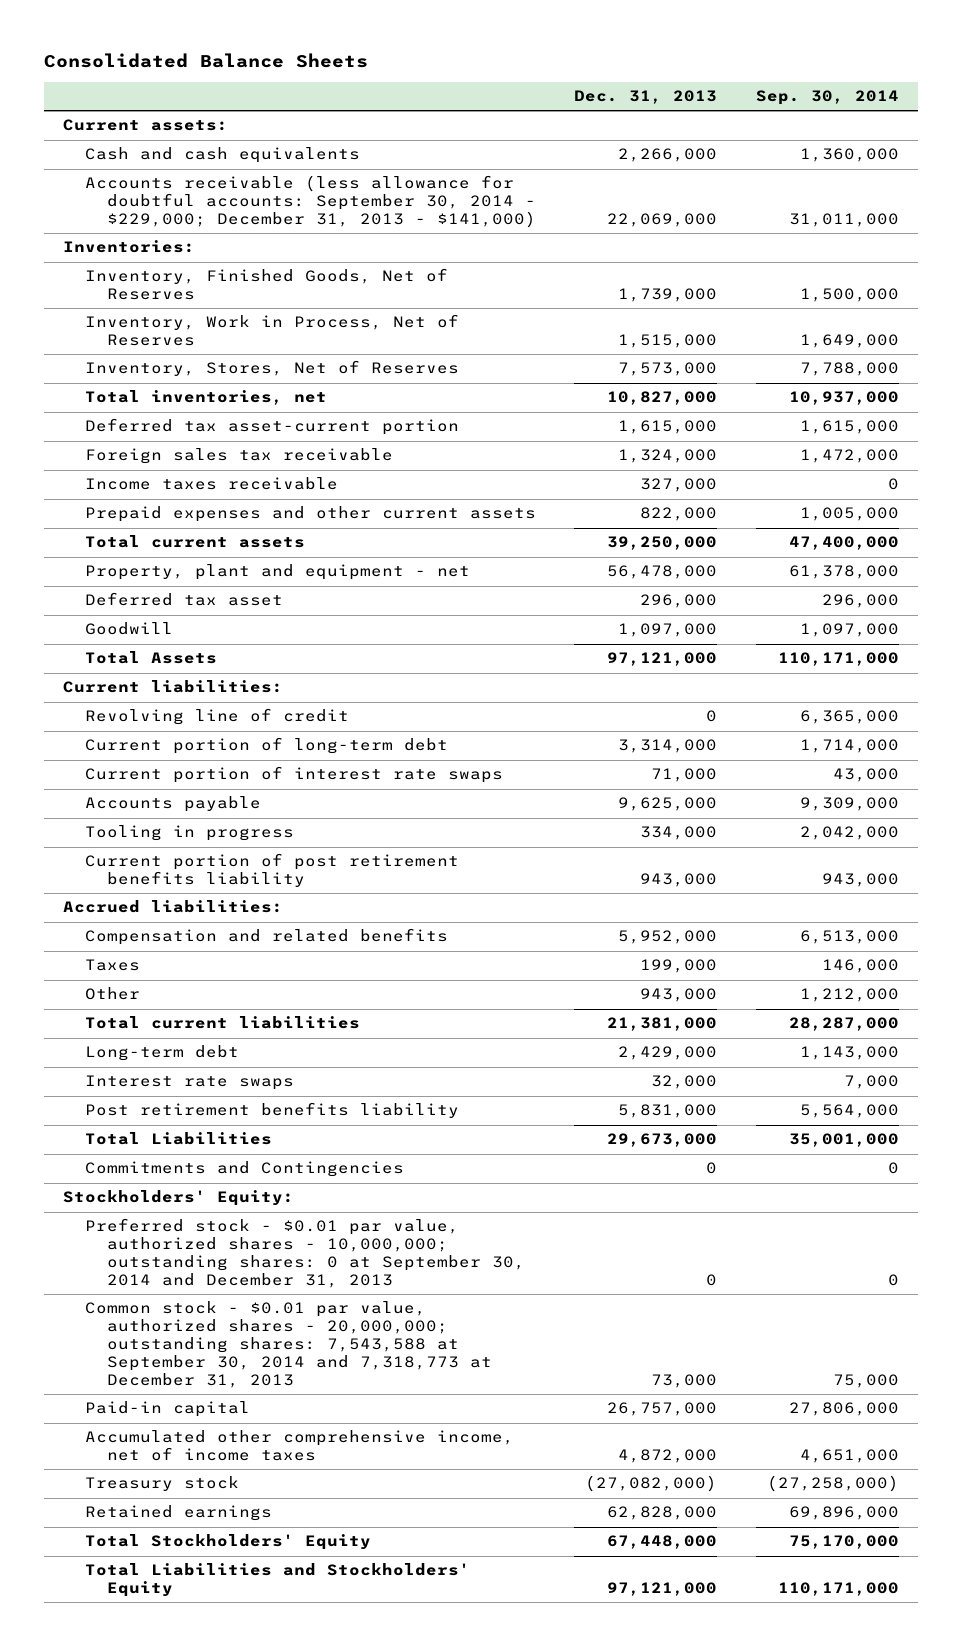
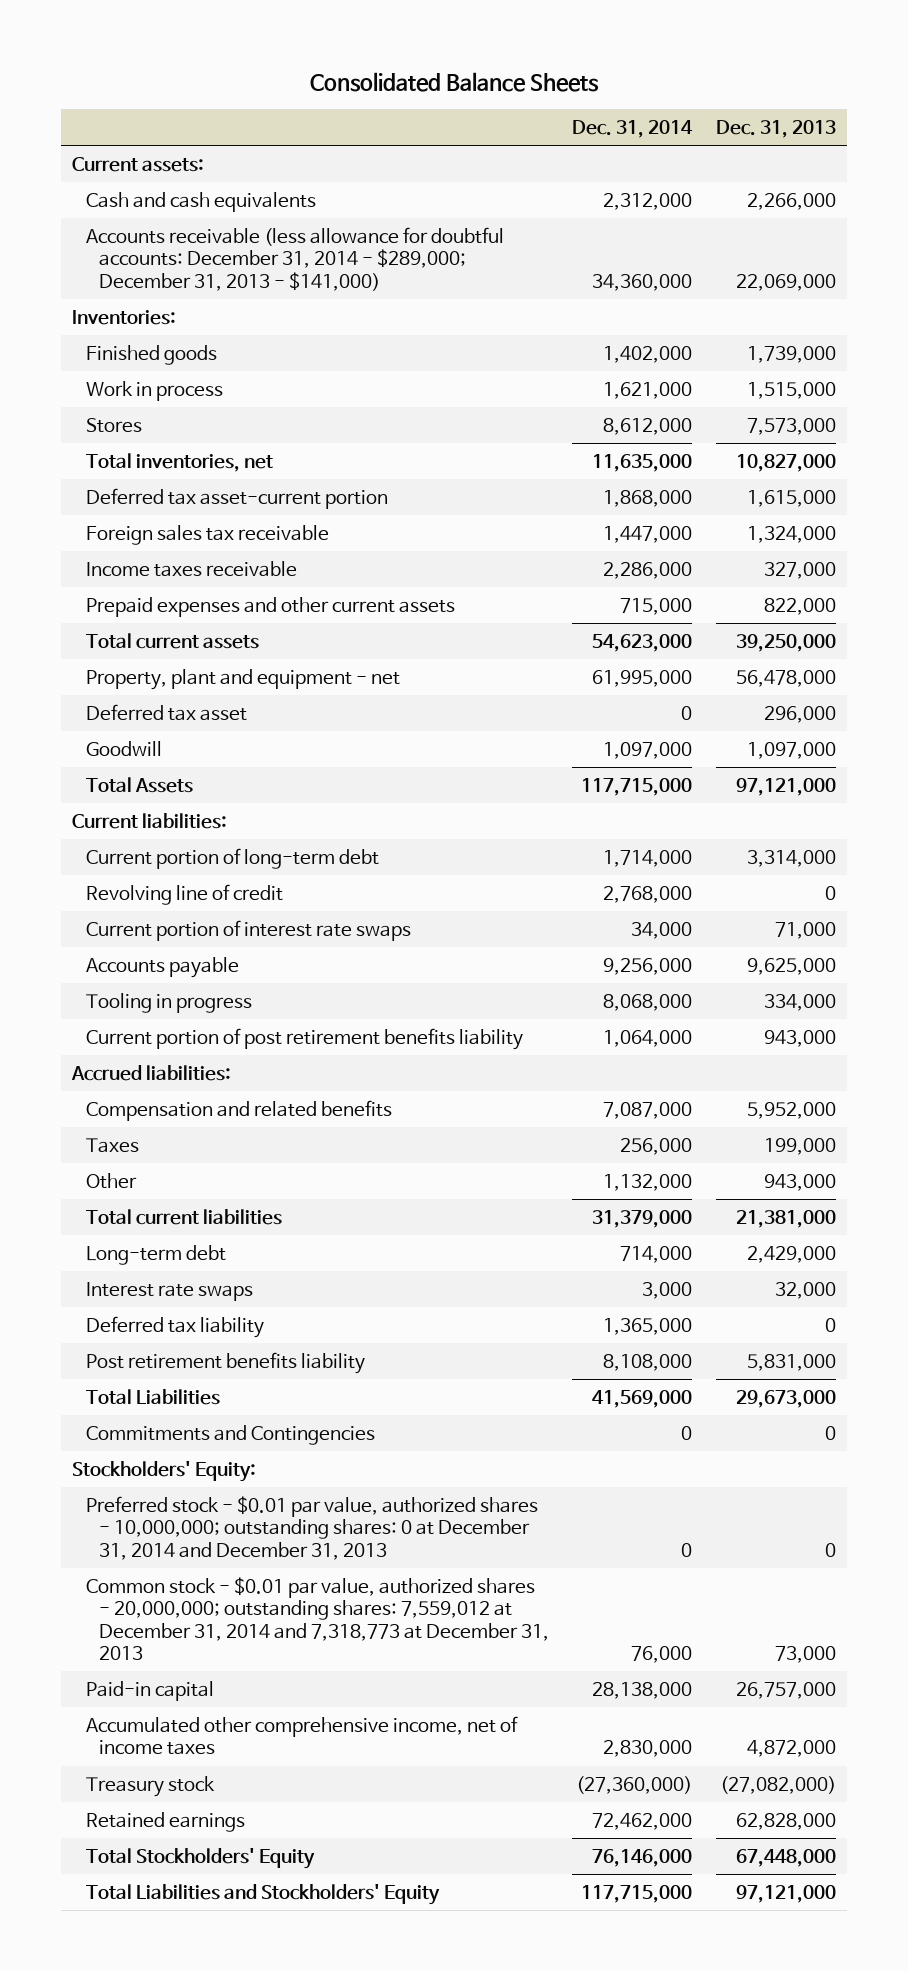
- | Dec. 31, 2013 | Sep. 30, 2014
+ | Dec. 31, 2014 | Dec. 31, 2013
- Accounts receivable (less allowance for doubtful accounts: September 30, 2014 - $229,000; December 31, 2013 - $141,000) | 22,069,000 | 31,011,000
+ Accounts receivable (less allowance for doubtful accounts: December 31, 2014 - $289,000; December 31, 2013 - $141,000) | 34,360,000 | 22,069,000
- Inventory, Finished Goods, Net of Reserves | 1,739,000 | 1,500,000
- Inventory, Work in Process, Net of Reserves | 1,515,000 | 1,649,000
- Inventory, Stores, Net of Reserves | 7,573,000 | 7,788,000
+ Finished goods | 1,402,000 | 1,739,000
+ Work in process | 1,621,000 | 1,515,000
+ Stores | 8,612,000 | 7,573,000
moved down: Revolving line of credit | 2,768,000 | 0
+ Deferred tax liability | 1,365,000 | 0
- Preferred stock - $0.01 par value, authorized shares - 10,000,000; outstanding shares: 0 at September 30, 2014 and December 31, 2013 | 0 | 0
- Common stock - $0.01 par value, authorized shares - 20,000,000; outstanding shares: 7,543,588 at September 30, 2014 and 7,318,773 at December 31, 2013 | 73,000 | 75,000
+ Preferred stock - $0.01 par value, authorized shares - 10,000,000; outstanding shares: 0 at December 31, 2014 and December 31, 2013 | 0 | 0
+ Common stock - $0.01 par value, authorized shares - 20,000,000; outstanding shares: 7,559,012 at December 31, 2014 and 7,318,773 at December 31, 2013 | 76,000 | 73,000

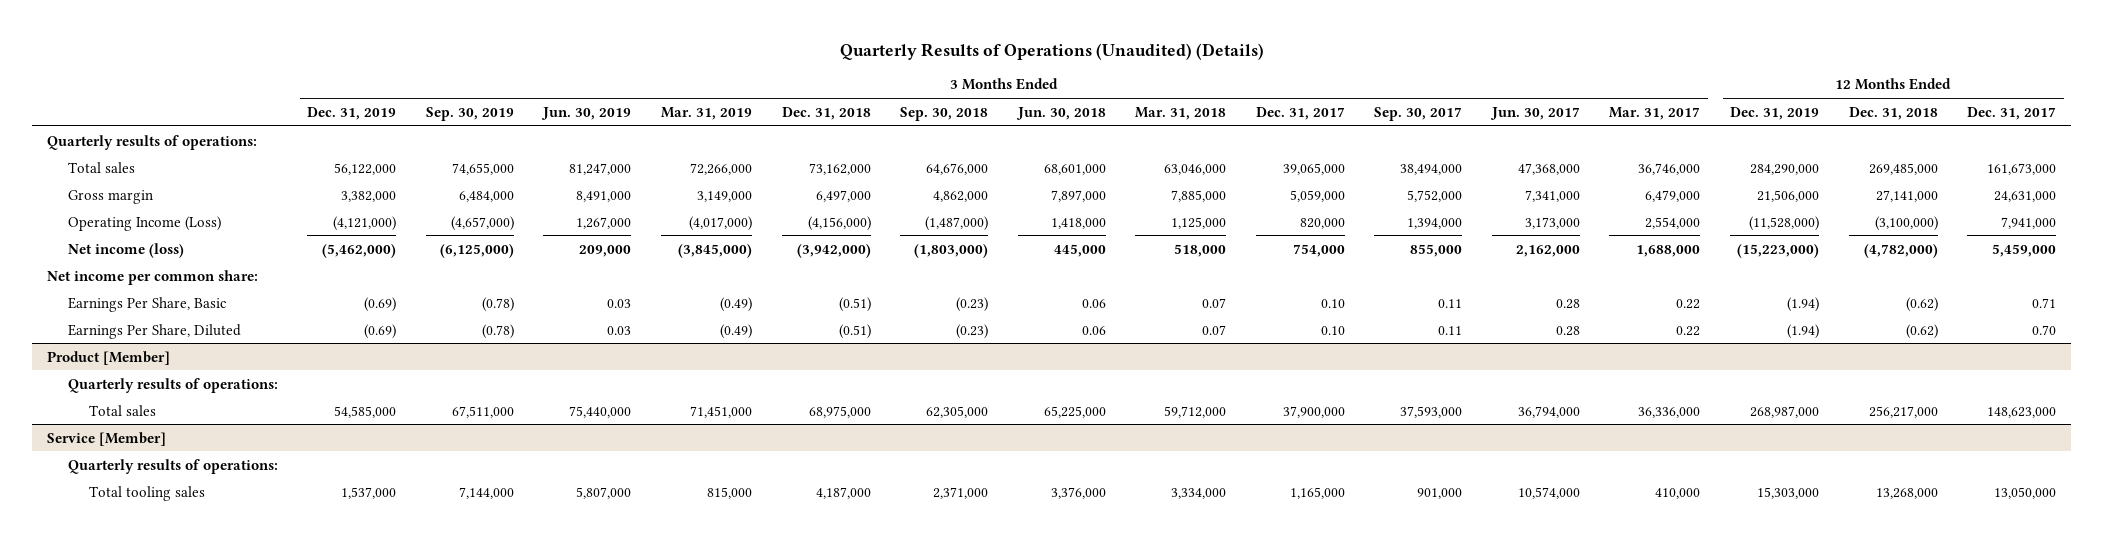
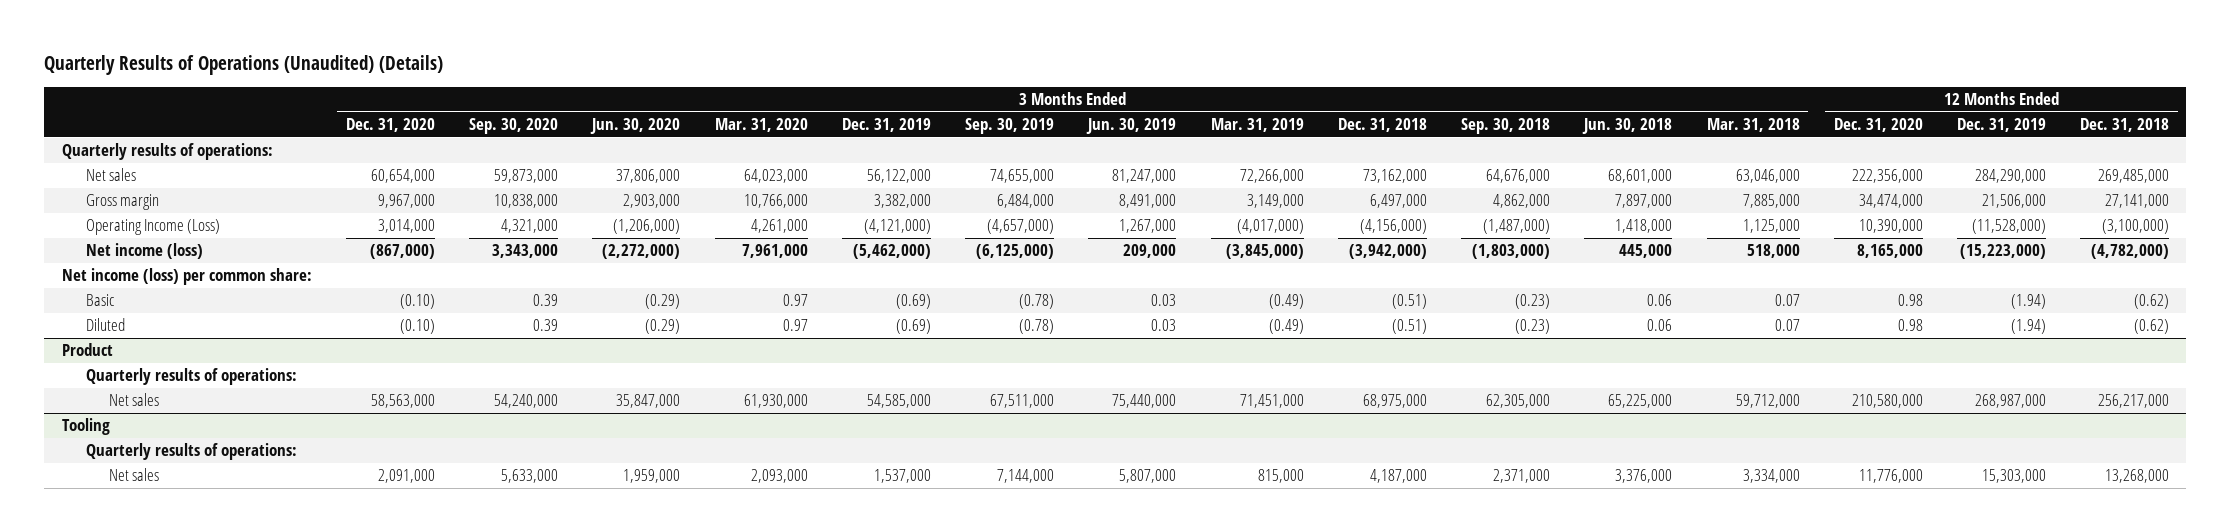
- | 3 Months Ended Dec. 31, 2019 | 3 Months Ended Sep. 30, 2019 | 3 Months Ended Jun. 30, 2019 | 3 Months Ended Mar. 31, 2019 | 3 Months Ended Dec. 31, 2018 | 3 Months Ended Sep. 30, 2018 | 3 Months Ended Jun. 30, 2018 | 3 Months Ended Mar. 31, 2018 | 3 Months Ended Dec. 31, 2017 | 3 Months Ended Sep. 30, 2017 | 3 Months Ended Jun. 30, 2017 | 3 Months Ended Mar. 31, 2017 | 12 Months Ended Dec. 31, 2019 | 12 Months Ended Dec. 31, 2018 | 12 Months Ended Dec. 31, 2017
+ | 3 Months Ended Dec. 31, 2020 | 3 Months Ended Sep. 30, 2020 | 3 Months Ended Jun. 30, 2020 | 3 Months Ended Mar. 31, 2020 | 3 Months Ended Dec. 31, 2019 | 3 Months Ended Sep. 30, 2019 | 3 Months Ended Jun. 30, 2019 | 3 Months Ended Mar. 31, 2019 | 3 Months Ended Dec. 31, 2018 | 3 Months Ended Sep. 30, 2018 | 3 Months Ended Jun. 30, 2018 | 3 Months Ended Mar. 31, 2018 | 12 Months Ended Dec. 31, 2020 | 12 Months Ended Dec. 31, 2019 | 12 Months Ended Dec. 31, 2018
- Total sales | 56,122,000 | 74,655,000 | 81,247,000 | 72,266,000 | 73,162,000 | 64,676,000 | 68,601,000 | 63,046,000 | 39,065,000 | 38,494,000 | 47,368,000 | 36,746,000 | 284,290,000 | 269,485,000 | 161,673,000
+ Net sales | 60,654,000 | 59,873,000 | 37,806,000 | 64,023,000 | 56,122,000 | 74,655,000 | 81,247,000 | 72,266,000 | 73,162,000 | 64,676,000 | 68,601,000 | 63,046,000 | 222,356,000 | 284,290,000 | 269,485,000
- Net income per common share:
- Earnings Per Share, Basic | (0.69) | (0.78) | 0.03 | (0.49) | (0.51) | (0.23) | 0.06 | 0.07 | 0.10 | 0.11 | 0.28 | 0.22 | (1.94) | (0.62) | 0.71
- Earnings Per Share, Diluted | (0.69) | (0.78) | 0.03 | (0.49) | (0.51) | (0.23) | 0.06 | 0.07 | 0.10 | 0.11 | 0.28 | 0.22 | (1.94) | (0.62) | 0.70
- Product [Member]
+ Net income (loss) per common share:
+ Basic | (0.10) | 0.39 | (0.29) | 0.97 | (0.69) | (0.78) | 0.03 | (0.49) | (0.51) | (0.23) | 0.06 | 0.07 | 0.98 | (1.94) | (0.62)
+ Diluted | (0.10) | 0.39 | (0.29) | 0.97 | (0.69) | (0.78) | 0.03 | (0.49) | (0.51) | (0.23) | 0.06 | 0.07 | 0.98 | (1.94) | (0.62)
+ Product
- Total sales | 54,585,000 | 67,511,000 | 75,440,000 | 71,451,000 | 68,975,000 | 62,305,000 | 65,225,000 | 59,712,000 | 37,900,000 | 37,593,000 | 36,794,000 | 36,336,000 | 268,987,000 | 256,217,000 | 148,623,000
- Service [Member]
+ Net sales | 58,563,000 | 54,240,000 | 35,847,000 | 61,930,000 | 54,585,000 | 67,511,000 | 75,440,000 | 71,451,000 | 68,975,000 | 62,305,000 | 65,225,000 | 59,712,000 | 210,580,000 | 268,987,000 | 256,217,000
+ Tooling
- Total tooling sales | 1,537,000 | 7,144,000 | 5,807,000 | 815,000 | 4,187,000 | 2,371,000 | 3,376,000 | 3,334,000 | 1,165,000 | 901,000 | 10,574,000 | 410,000 | 15,303,000 | 13,268,000 | 13,050,000
+ Net sales | 2,091,000 | 5,633,000 | 1,959,000 | 2,093,000 | 1,537,000 | 7,144,000 | 5,807,000 | 815,000 | 4,187,000 | 2,371,000 | 3,376,000 | 3,334,000 | 11,776,000 | 15,303,000 | 13,268,000

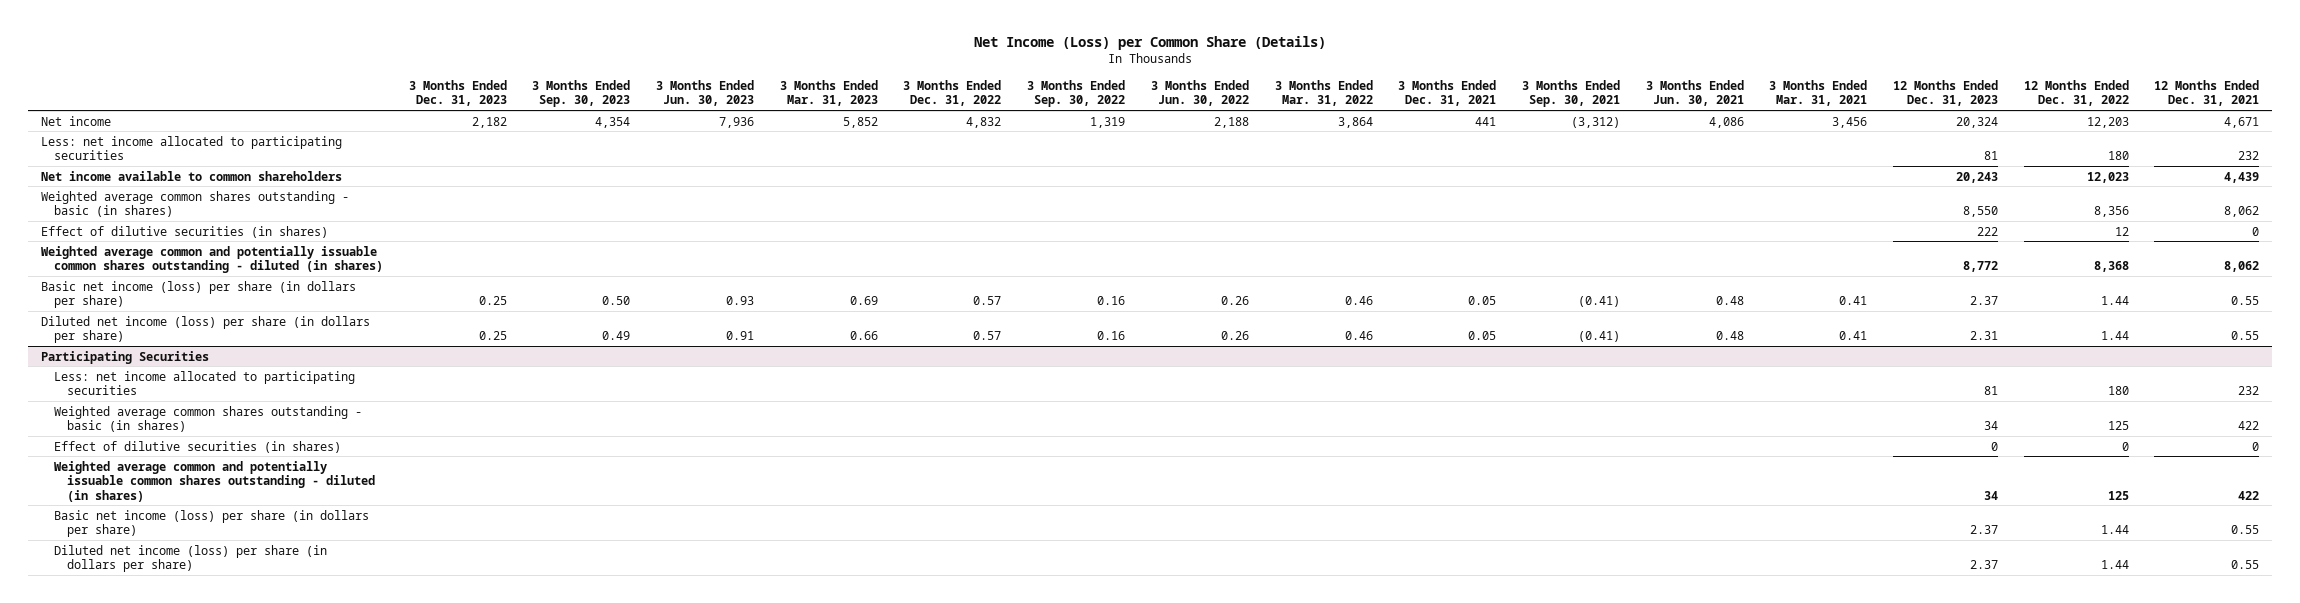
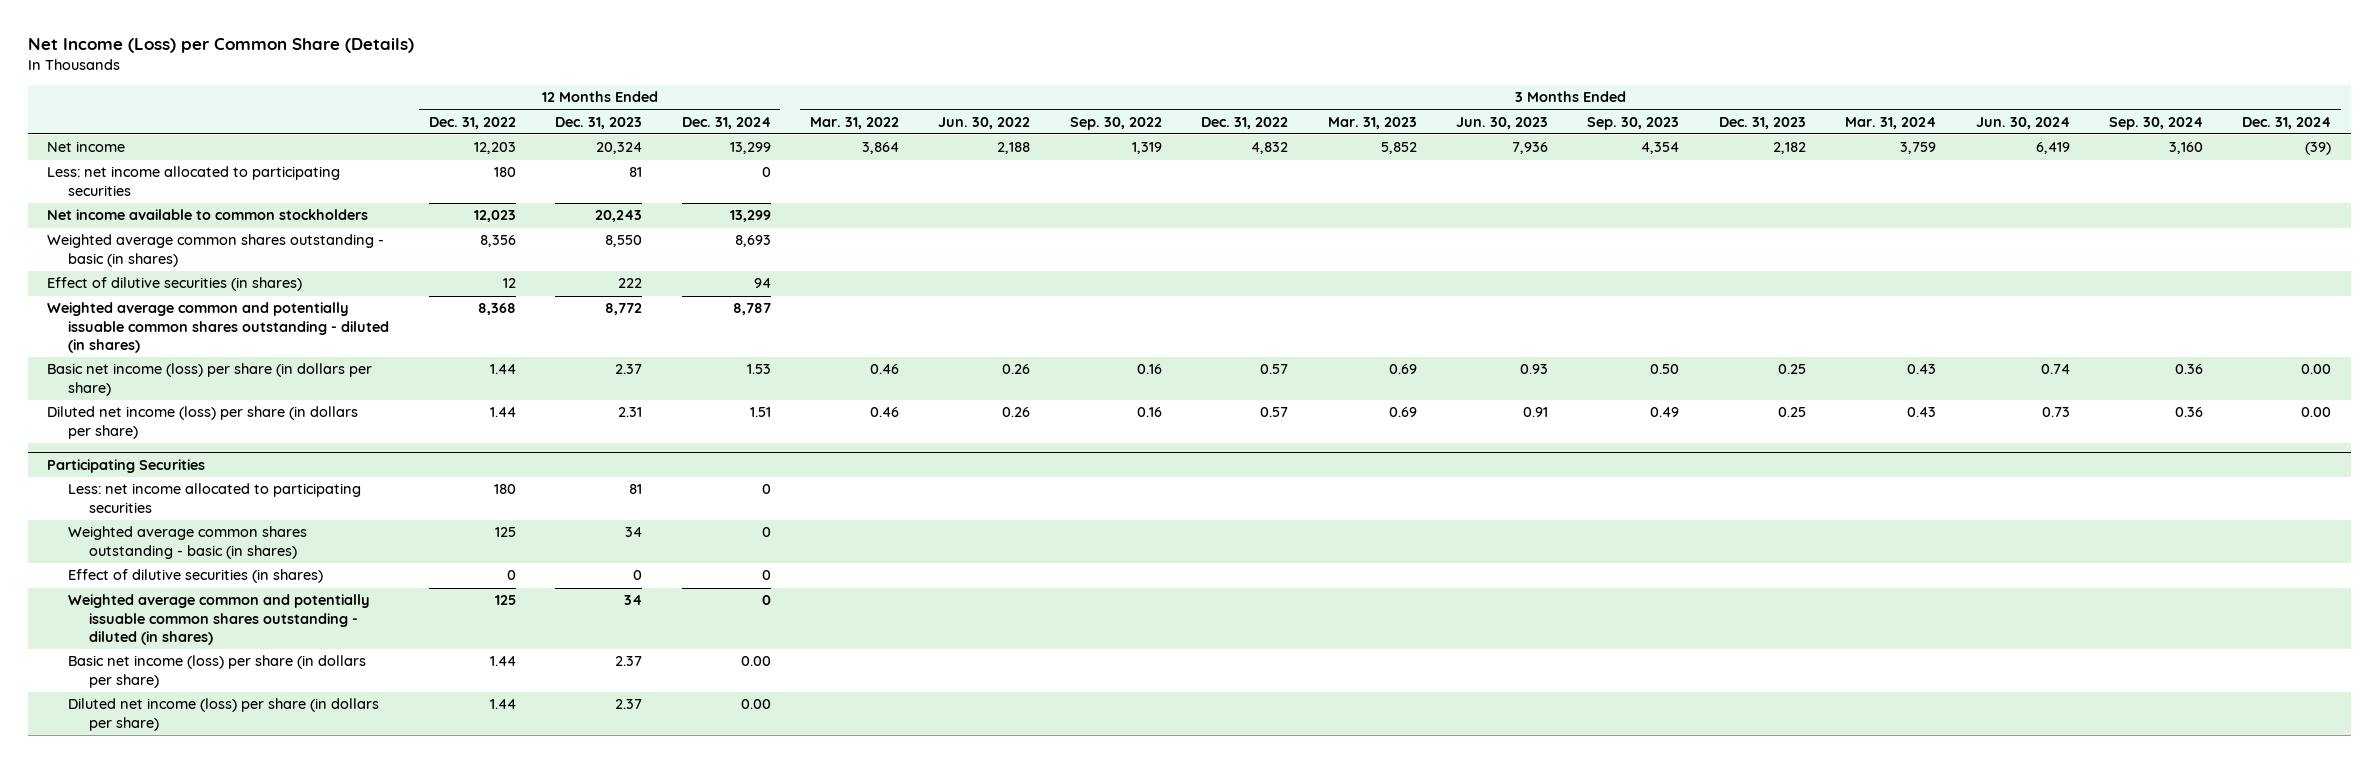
- | 3 Months Ended Dec. 31, 2023 | 3 Months Ended Sep. 30, 2023 | 3 Months Ended Jun. 30, 2023 | 3 Months Ended Mar. 31, 2023 | 3 Months Ended Dec. 31, 2022 | 3 Months Ended Sep. 30, 2022 | 3 Months Ended Jun. 30, 2022 | 3 Months Ended Mar. 31, 2022 | 3 Months Ended Dec. 31, 2021 | 3 Months Ended Sep. 30, 2021 | 3 Months Ended Jun. 30, 2021 | 3 Months Ended Mar. 31, 2021 | 12 Months Ended Dec. 31, 2023 | 12 Months Ended Dec. 31, 2022 | 12 Months Ended Dec. 31, 2021
+ | 12 Months Ended Dec. 31, 2022 | 12 Months Ended Dec. 31, 2023 | 12 Months Ended Dec. 31, 2024 | 3 Months Ended Mar. 31, 2022 | 3 Months Ended Jun. 30, 2022 | 3 Months Ended Sep. 30, 2022 | 3 Months Ended Dec. 31, 2022 | 3 Months Ended Mar. 31, 2023 | 3 Months Ended Jun. 30, 2023 | 3 Months Ended Sep. 30, 2023 | 3 Months Ended Dec. 31, 2023 | 3 Months Ended Mar. 31, 2024 | 3 Months Ended Jun. 30, 2024 | 3 Months Ended Sep. 30, 2024 | 3 Months Ended Dec. 31, 2024
- Net income available to common shareholders | | | | | | | | | | | | | 20,243 | 12,023 | 4,439
+ Net income available to common stockholders | 12,023 | 20,243 | 13,299 | | | | | | | | | | | |
- Diluted net income (loss) per share (in dollars per share) | 0.25 | 0.49 | 0.91 | 0.66 | 0.57 | 0.16 | 0.26 | 0.46 | 0.05 | (0.41) | 0.48 | 0.41 | 2.31 | 1.44 | 0.55
+ Diluted net income (loss) per share (in dollars per share) | 1.44 | 2.31 | 1.51 | 0.46 | 0.26 | 0.16 | 0.57 | 0.69 | 0.91 | 0.49 | 0.25 | 0.43 | 0.73 | 0.36 | 0.00

